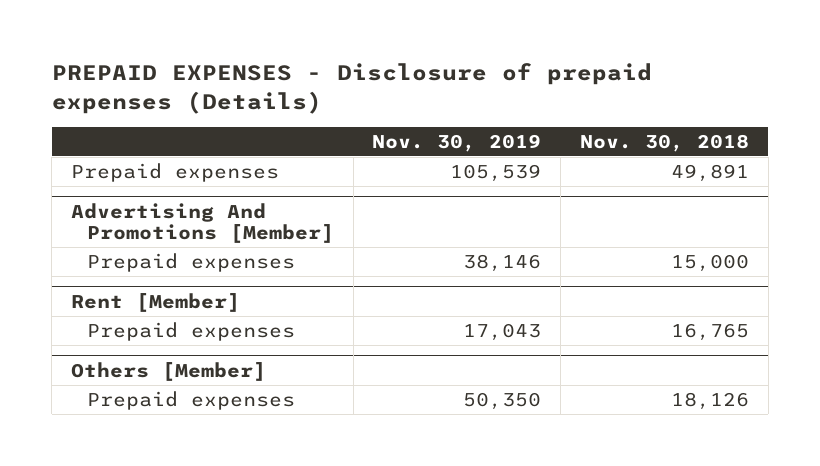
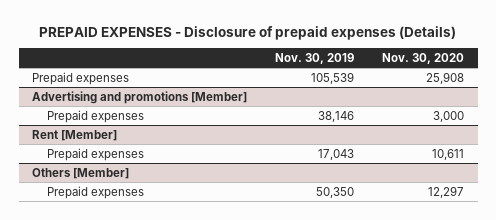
- | Nov. 30, 2019 | Nov. 30, 2018
+ | Nov. 30, 2019 | Nov. 30, 2020
- Advertising And Promotions [Member]
+ Advertising and promotions [Member]

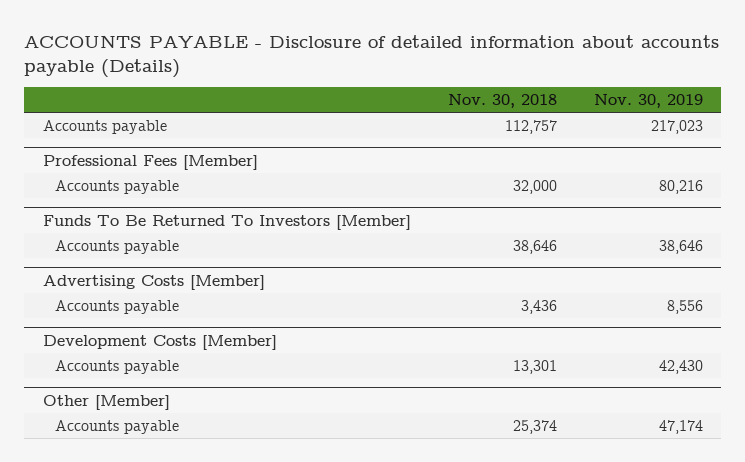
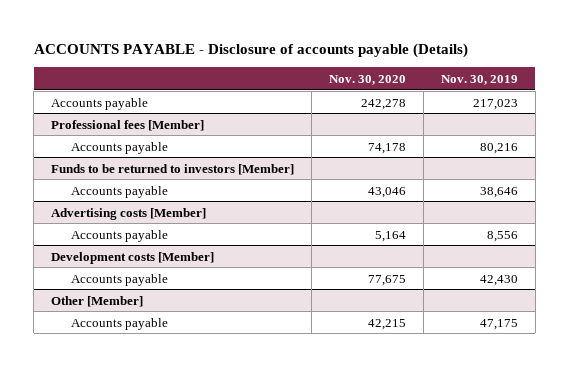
- ACCOUNTS PAYABLE - Disclosure of detailed information about accounts payable (Details)
+ ACCOUNTS PAYABLE - Disclosure of accounts payable (Details)
- | Nov. 30, 2018 | Nov. 30, 2019
+ | Nov. 30, 2020 | Nov. 30, 2019
- Professional Fees [Member]
+ Professional fees [Member]
- Funds To Be Returned To Investors [Member]
+ Funds to be returned to investors [Member]
- Advertising Costs [Member]
+ Advertising costs [Member]
- Development Costs [Member]
+ Development costs [Member]
@ Other [Member]
- Accounts payable | 25,374 | 47,174
+ Accounts payable | 42,215 | 47,175

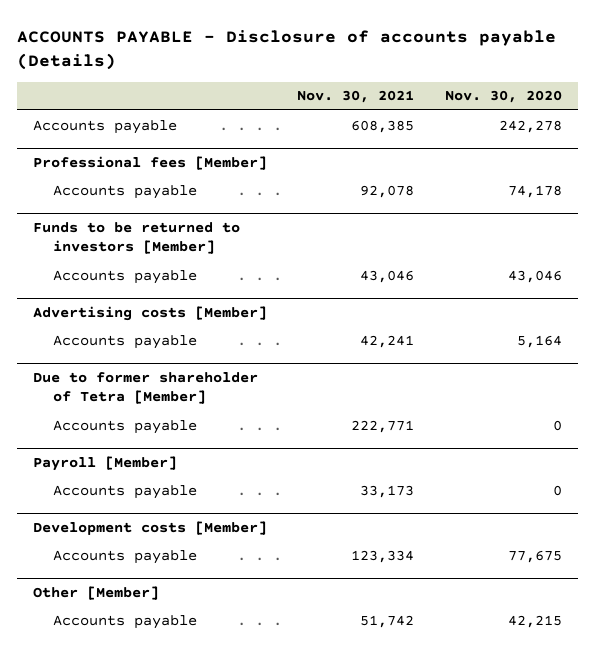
- | Nov. 30, 2020 | Nov. 30, 2019
+ | Nov. 30, 2021 | Nov. 30, 2020
+ Due to former shareholder of Tetra [Member]
+ Accounts payable | 222,771 | 0
+ Payroll [Member]
+ Accounts payable | 33,173 | 0

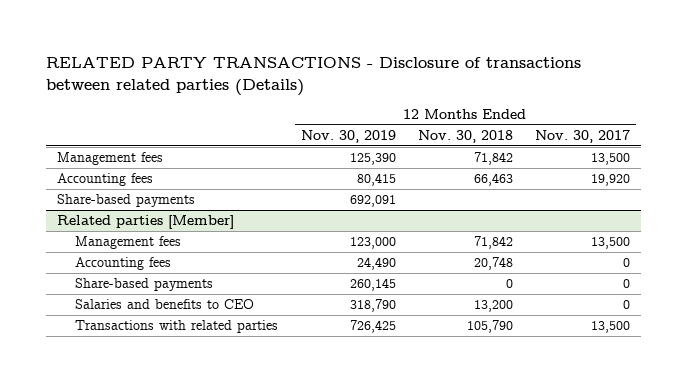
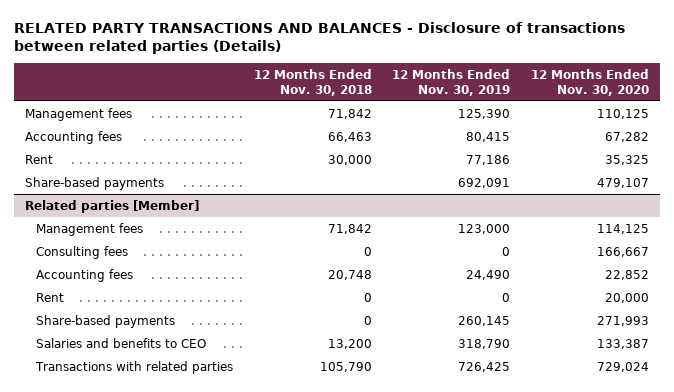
- RELATED PARTY TRANSACTIONS - Disclosure of transactions between related parties (Details)
+ RELATED PARTY TRANSACTIONS AND BALANCES - Disclosure of transactions between related parties (Details)
- | 12 Months Ended Nov. 30, 2019 | 12 Months Ended Nov. 30, 2018 | 12 Months Ended Nov. 30, 2017
+ | 12 Months Ended Nov. 30, 2018 | 12 Months Ended Nov. 30, 2019 | 12 Months Ended Nov. 30, 2020
+ Rent | 30,000 | 77,186 | 35,325
@ Related parties [Member]
+ Consulting fees | 0 | 0 | 166,667
+ Rent | 0 | 0 | 20,000

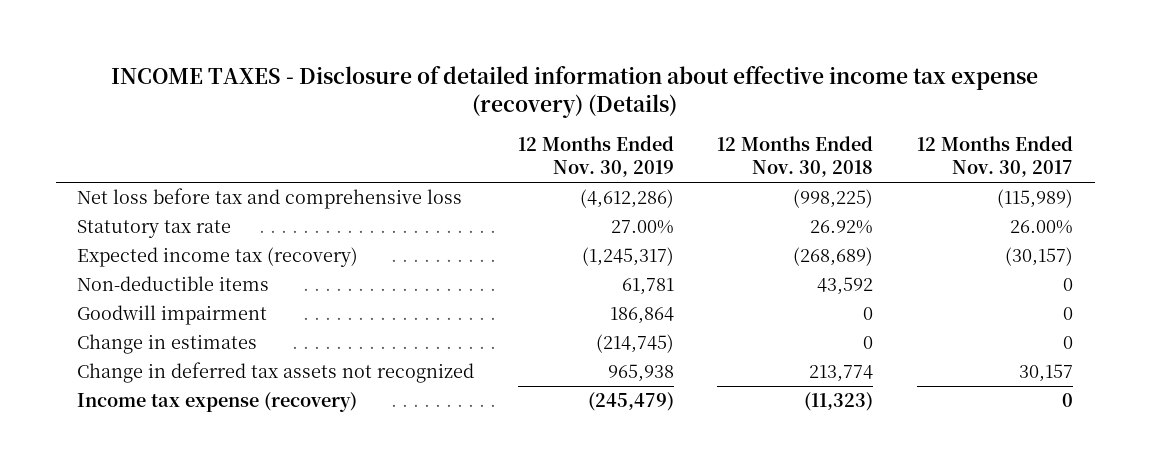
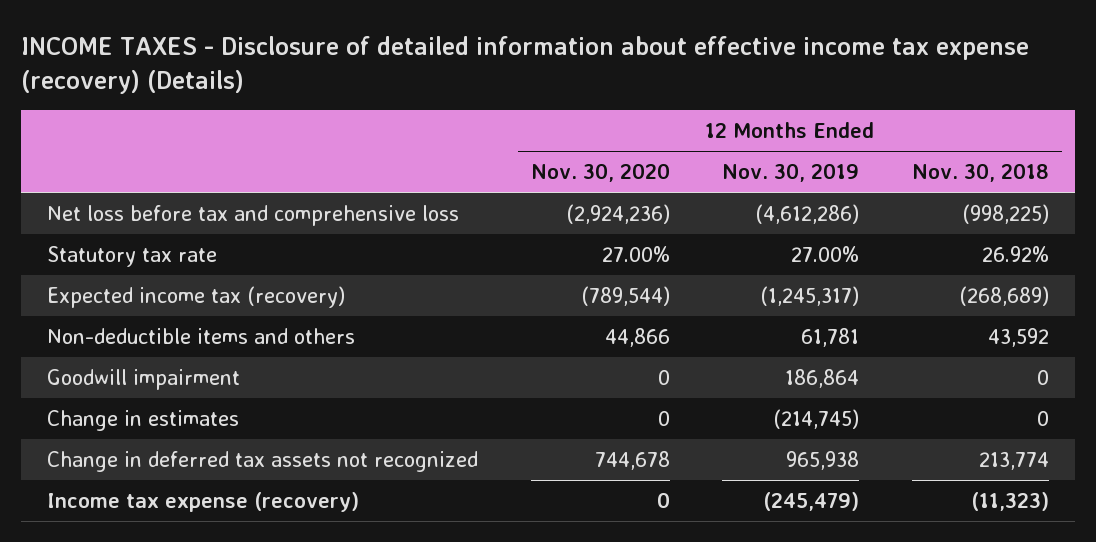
- | 12 Months Ended Nov. 30, 2019 | 12 Months Ended Nov. 30, 2018 | 12 Months Ended Nov. 30, 2017
+ | 12 Months Ended Nov. 30, 2020 | 12 Months Ended Nov. 30, 2019 | 12 Months Ended Nov. 30, 2018
- Non-deductible items | 61,781 | 43,592 | 0
+ Non-deductible items and others | 44,866 | 61,781 | 43,592

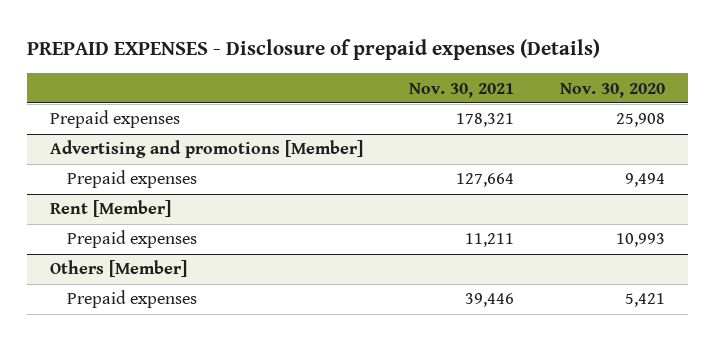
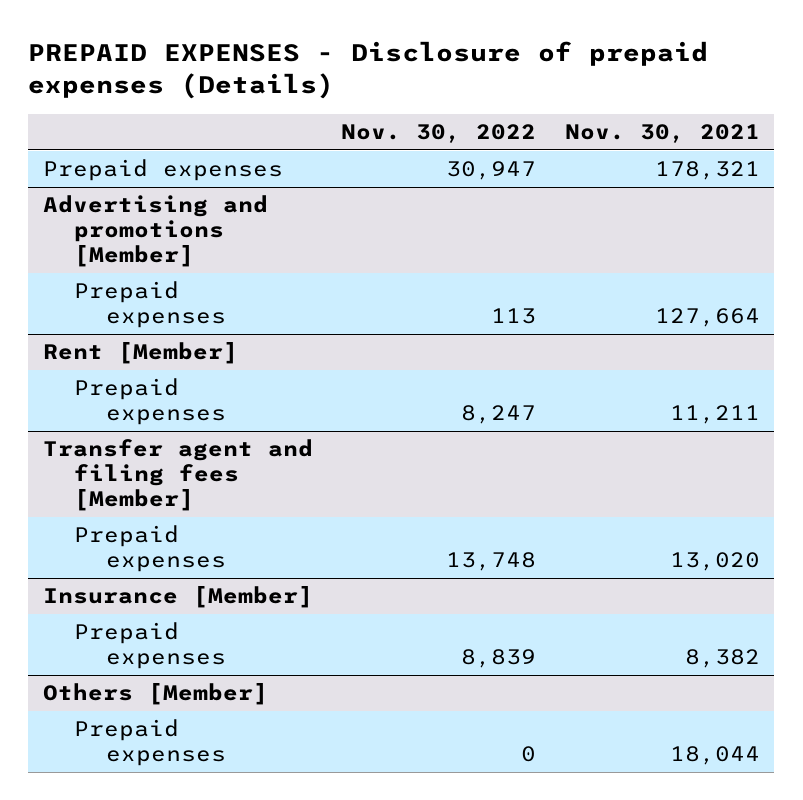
- | Nov. 30, 2021 | Nov. 30, 2020
+ | Nov. 30, 2022 | Nov. 30, 2021
+ Transfer agent and filing fees [Member]
+ Prepaid expenses | 13,748 | 13,020
+ Insurance [Member]
+ Prepaid expenses | 8,839 | 8,382
@ Others [Member]
- Prepaid expenses | 39,446 | 5,421
+ Prepaid expenses | 0 | 18,044

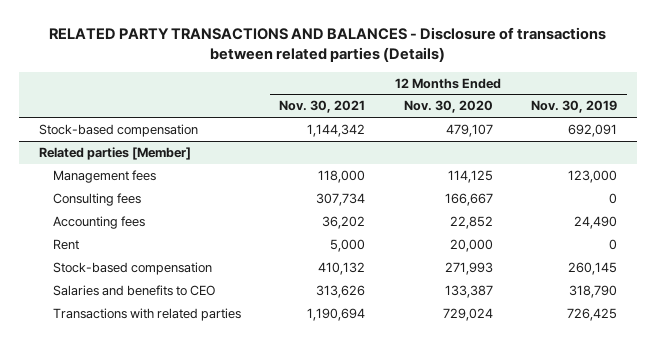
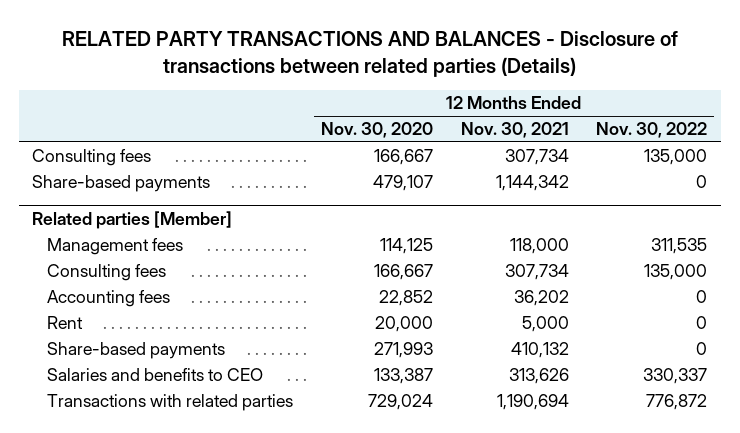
- | 12 Months Ended Nov. 30, 2021 | 12 Months Ended Nov. 30, 2020 | 12 Months Ended Nov. 30, 2019
+ | 12 Months Ended Nov. 30, 2020 | 12 Months Ended Nov. 30, 2021 | 12 Months Ended Nov. 30, 2022
- Stock-based compensation | 1,144,342 | 479,107 | 692,091
+ Consulting fees | 166,667 | 307,734 | 135,000
+ Share-based payments | 479,107 | 1,144,342 | 0
@ Related parties [Member]
- Stock-based compensation | 410,132 | 271,993 | 260,145
+ Share-based payments | 271,993 | 410,132 | 0

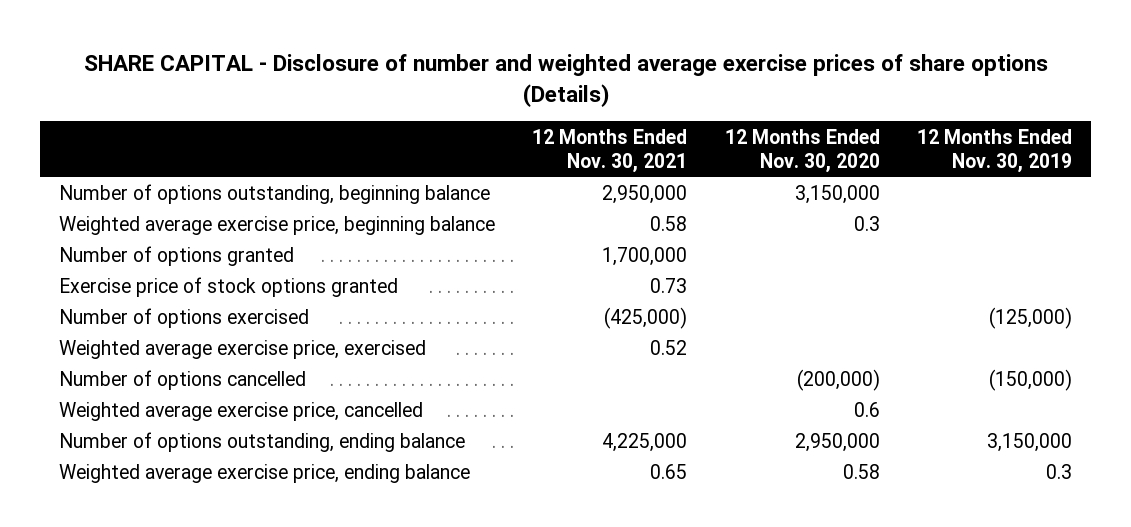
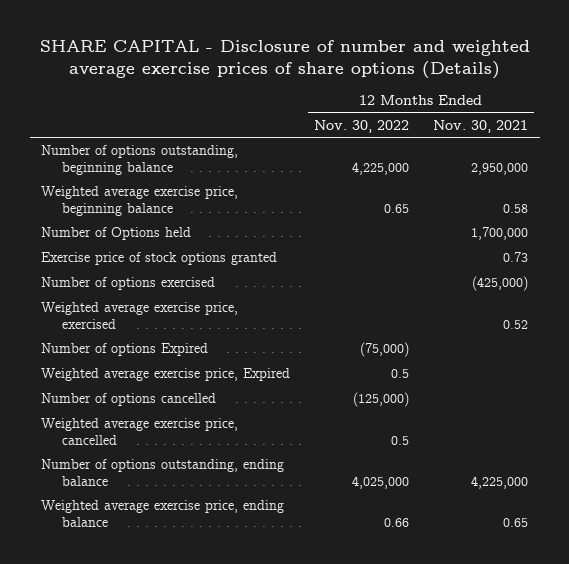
- | 12 Months Ended Nov. 30, 2021 | 12 Months Ended Nov. 30, 2020 | 12 Months Ended Nov. 30, 2019
+ | 12 Months Ended Nov. 30, 2022 | 12 Months Ended Nov. 30, 2021
- Number of options granted | 1,700,000 | |
+ Number of Options held | | 1,700,000
+ Number of options Expired | (75,000) |
+ Weighted average exercise price, Expired | 0.5 |

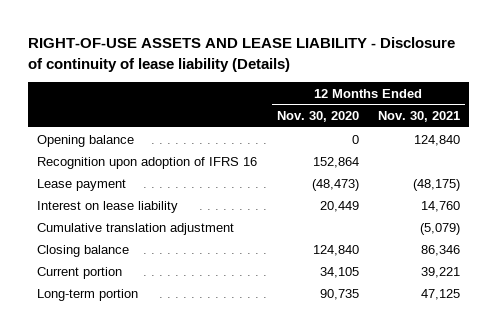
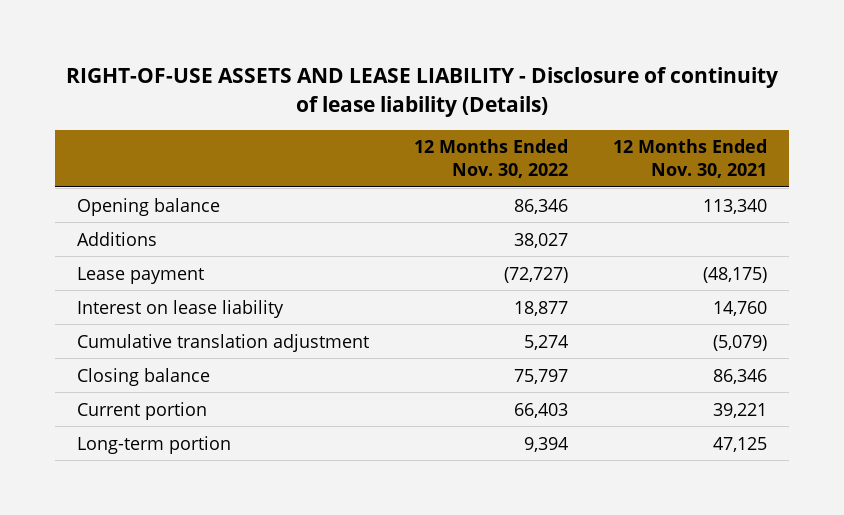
- | 12 Months Ended Nov. 30, 2020 | 12 Months Ended Nov. 30, 2021
+ | 12 Months Ended Nov. 30, 2022 | 12 Months Ended Nov. 30, 2021
- Opening balance | 0 | 124,840
- Recognition upon adoption of IFRS 16 | 152,864 |
+ Opening balance | 86,346 | 113,340
+ Additions | 38,027 |

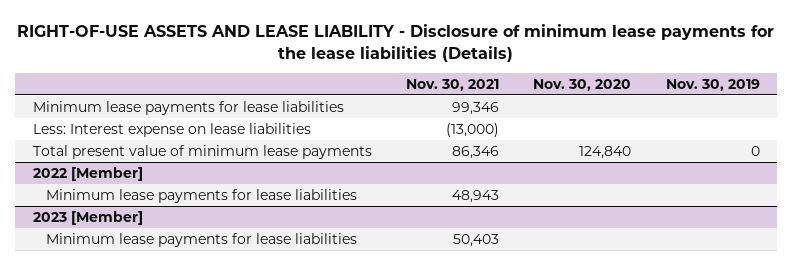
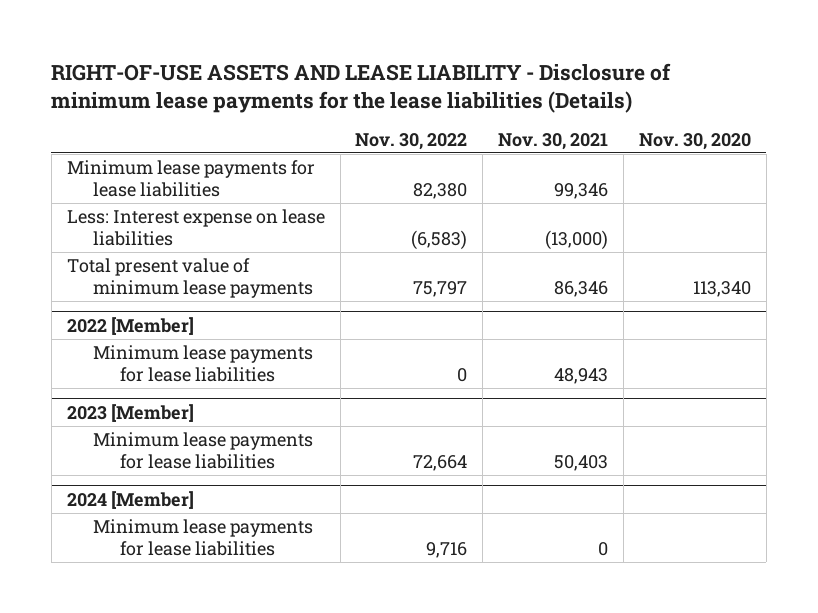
- | Nov. 30, 2021 | Nov. 30, 2020 | Nov. 30, 2019
+ | Nov. 30, 2022 | Nov. 30, 2021 | Nov. 30, 2020
- Total present value of minimum lease payments | 86,346 | 124,840 | 0
+ Total present value of minimum lease payments | 75,797 | 86,346 | 113,340
+ 2024 [Member]
+ Minimum lease payments for lease liabilities | 9,716 | 0 |

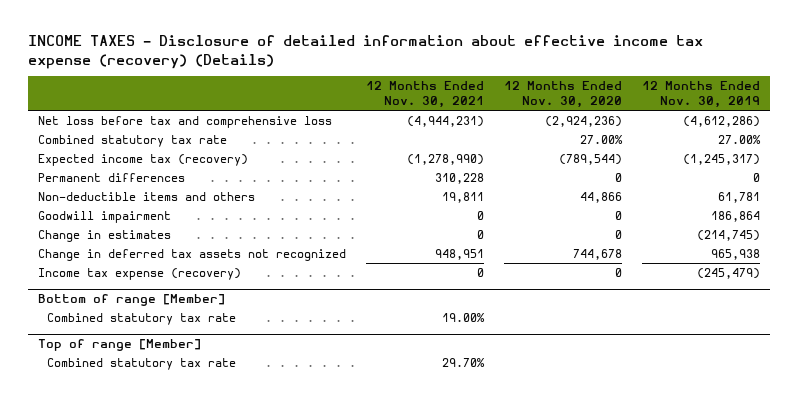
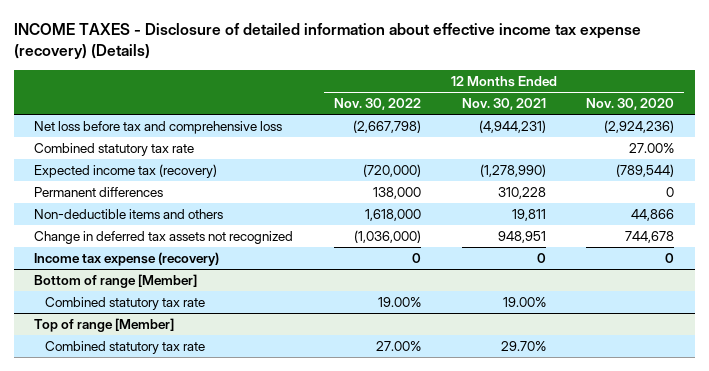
- | 12 Months Ended Nov. 30, 2021 | 12 Months Ended Nov. 30, 2020 | 12 Months Ended Nov. 30, 2019
+ | 12 Months Ended Nov. 30, 2022 | 12 Months Ended Nov. 30, 2021 | 12 Months Ended Nov. 30, 2020
- Goodwill impairment | 0 | 0 | 186,864
- Change in estimates | 0 | 0 | (214,745)

